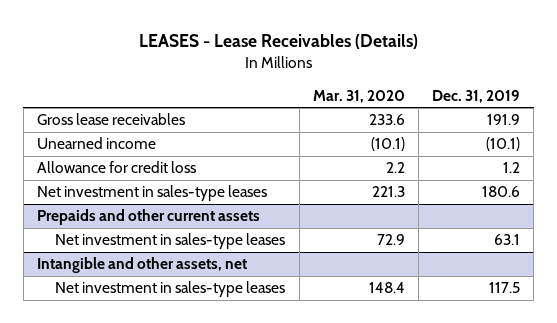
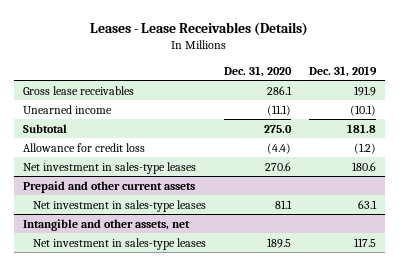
- LEASES - Lease Receivables (Details)
+ Leases - Lease Receivables (Details)
- | Mar. 31, 2020 | Dec. 31, 2019
+ | Dec. 31, 2020 | Dec. 31, 2019
- Allowance for credit loss | 2.2 | 1.2
+ Subtotal | 275.0 | 181.8
+ Allowance for credit loss | (4.4) | (1.2)
- Prepaids and other current assets
+ Prepaid and other current assets

